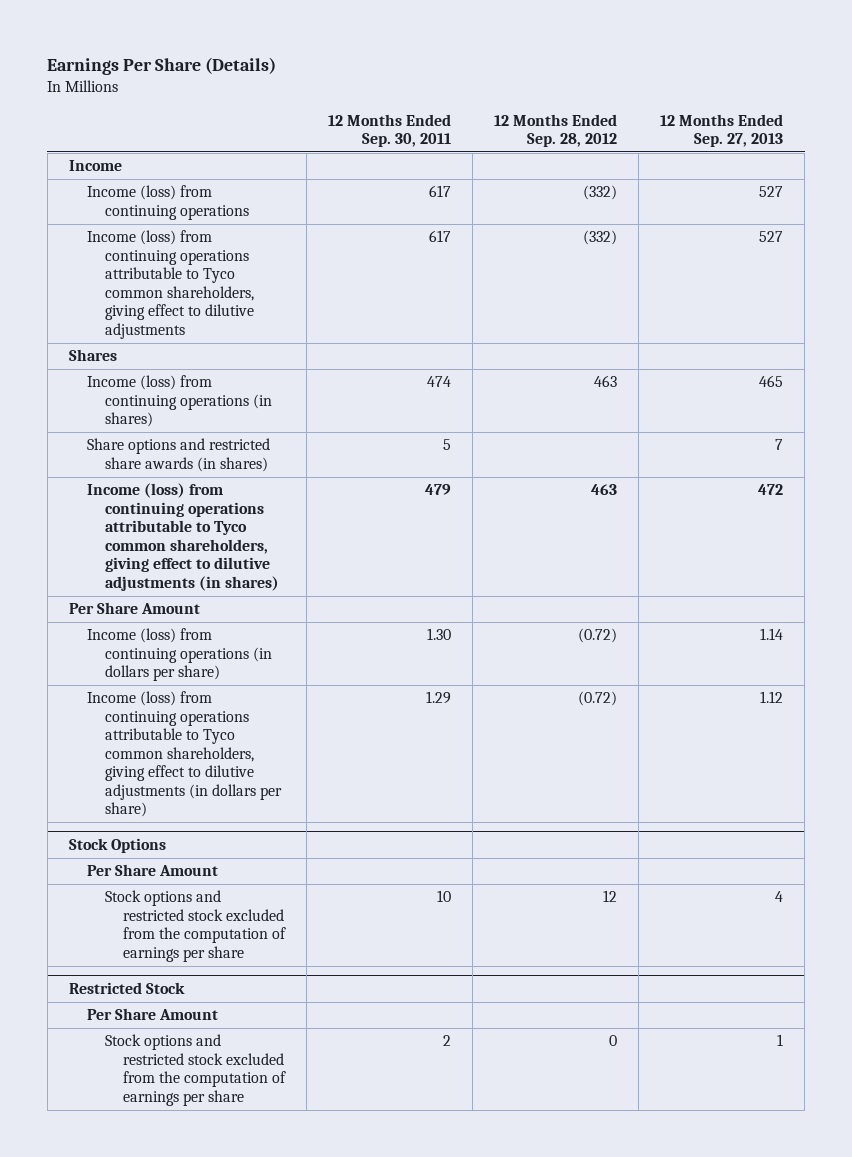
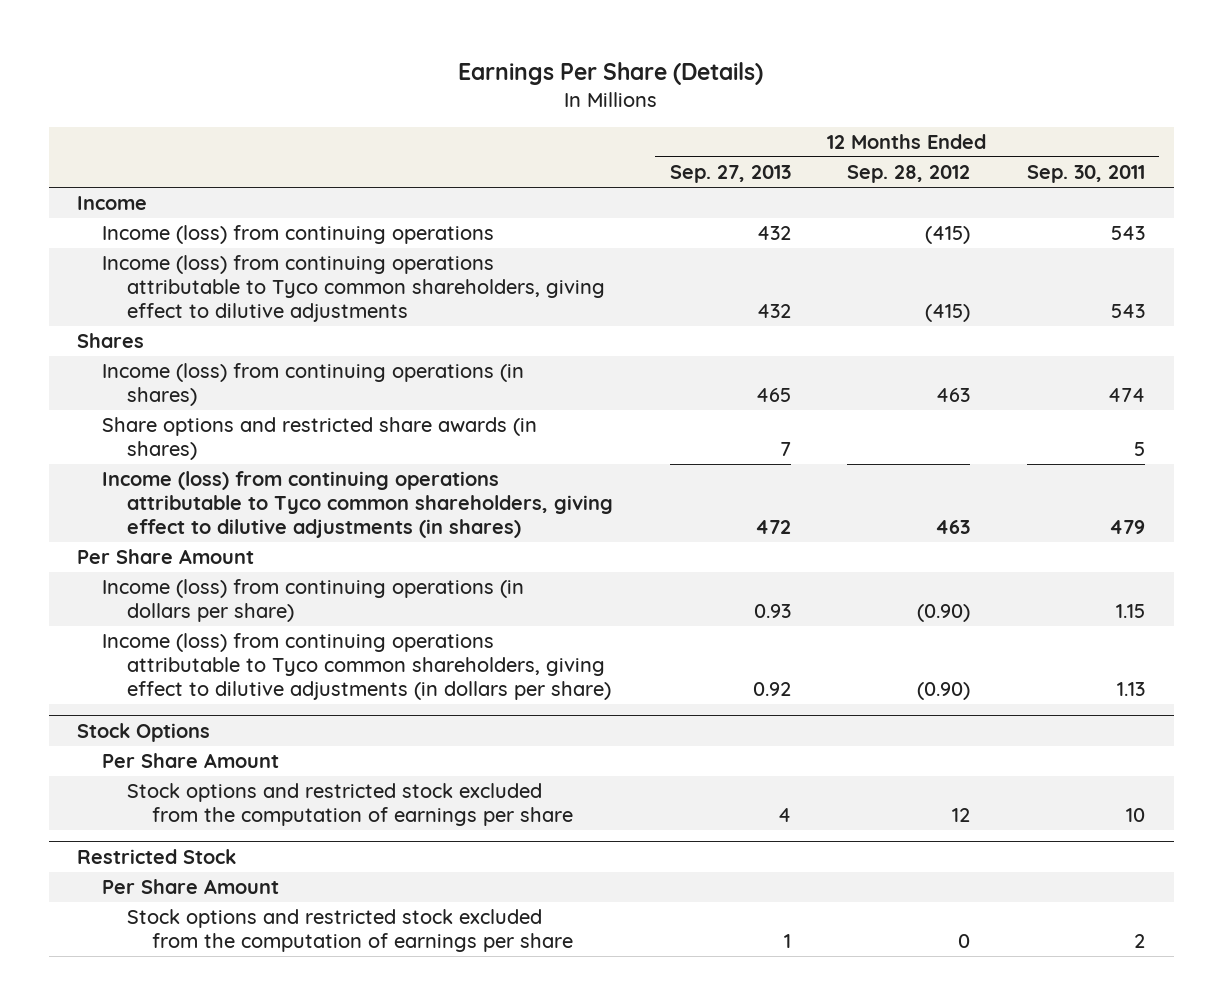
- | 12 Months Ended Sep. 30, 2011 | 12 Months Ended Sep. 28, 2012 | 12 Months Ended Sep. 27, 2013
+ | 12 Months Ended Sep. 27, 2013 | 12 Months Ended Sep. 28, 2012 | 12 Months Ended Sep. 30, 2011
- Income (loss) from continuing operations | 617 | (332) | 527
- Income (loss) from continuing operations attributable to Tyco common shareholders, giving effect to dilutive adjustments | 617 | (332) | 527
+ Income (loss) from continuing operations | 432 | (415) | 543
+ Income (loss) from continuing operations attributable to Tyco common shareholders, giving effect to dilutive adjustments | 432 | (415) | 543
- Income (loss) from continuing operations (in dollars per share) | 1.30 | (0.72) | 1.14
- Income (loss) from continuing operations attributable to Tyco common shareholders, giving effect to dilutive adjustments (in dollars per share) | 1.29 | (0.72) | 1.12
+ Income (loss) from continuing operations (in dollars per share) | 0.93 | (0.90) | 1.15
+ Income (loss) from continuing operations attributable to Tyco common shareholders, giving effect to dilutive adjustments (in dollars per share) | 0.92 | (0.90) | 1.13

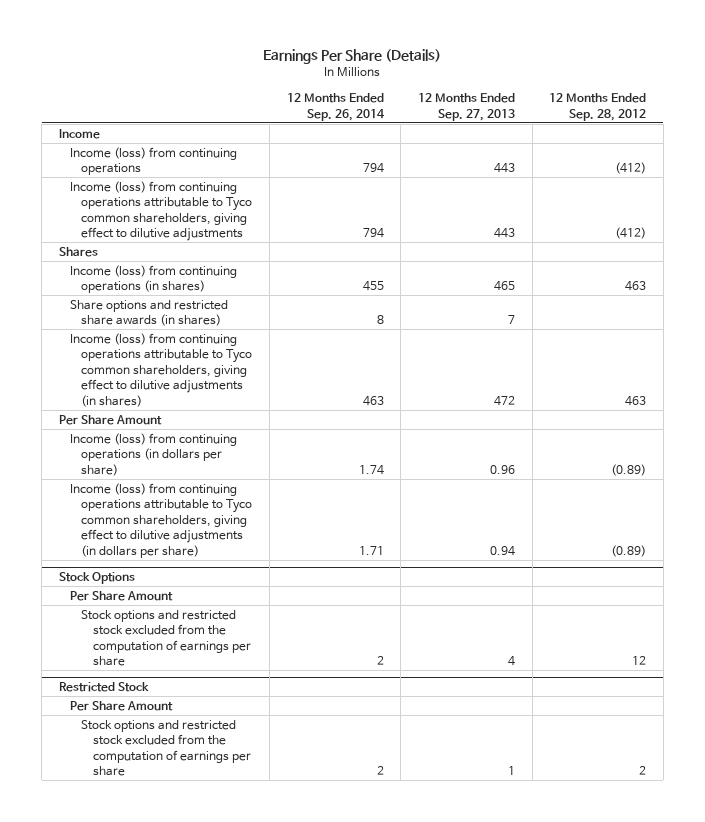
- | 12 Months Ended Sep. 27, 2013 | 12 Months Ended Sep. 28, 2012 | 12 Months Ended Sep. 30, 2011
+ | 12 Months Ended Sep. 26, 2014 | 12 Months Ended Sep. 27, 2013 | 12 Months Ended Sep. 28, 2012
- Income (loss) from continuing operations | 432 | (415) | 543
- Income (loss) from continuing operations attributable to Tyco common shareholders, giving effect to dilutive adjustments | 432 | (415) | 543
+ Income (loss) from continuing operations | 794 | 443 | (412)
+ Income (loss) from continuing operations attributable to Tyco common shareholders, giving effect to dilutive adjustments | 794 | 443 | (412)
- Income (loss) from continuing operations (in dollars per share) | 0.93 | (0.90) | 1.15
- Income (loss) from continuing operations attributable to Tyco common shareholders, giving effect to dilutive adjustments (in dollars per share) | 0.92 | (0.90) | 1.13
+ Income (loss) from continuing operations (in dollars per share) | 1.74 | 0.96 | (0.89)
+ Income (loss) from continuing operations attributable to Tyco common shareholders, giving effect to dilutive adjustments (in dollars per share) | 1.71 | 0.94 | (0.89)
@ Restricted Stock
- Stock options and restricted stock excluded from the computation of earnings per share | 1 | 0 | 2
+ Stock options and restricted stock excluded from the computation of earnings per share | 2 | 1 | 2

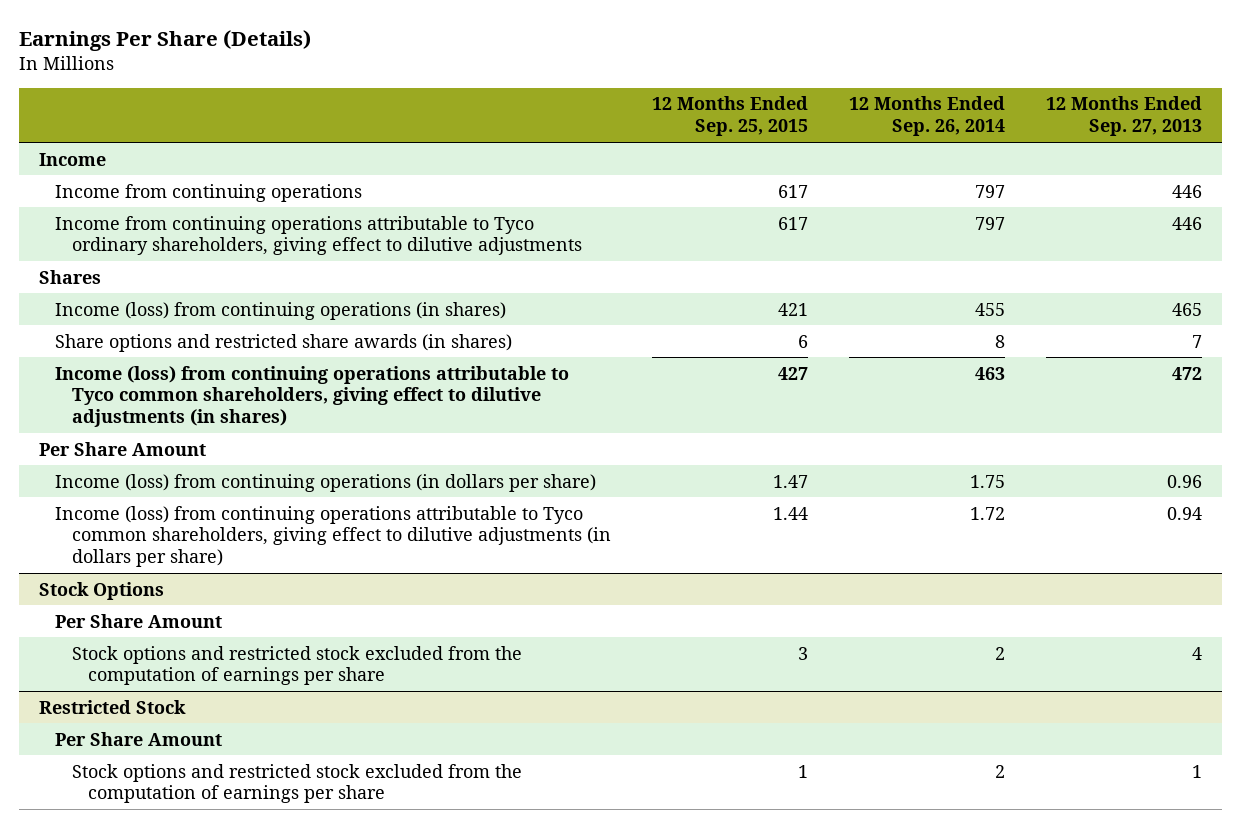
- | 12 Months Ended Sep. 26, 2014 | 12 Months Ended Sep. 27, 2013 | 12 Months Ended Sep. 28, 2012
+ | 12 Months Ended Sep. 25, 2015 | 12 Months Ended Sep. 26, 2014 | 12 Months Ended Sep. 27, 2013
- Income (loss) from continuing operations | 794 | 443 | (412)
- Income (loss) from continuing operations attributable to Tyco common shareholders, giving effect to dilutive adjustments | 794 | 443 | (412)
+ Income from continuing operations | 617 | 797 | 446
+ Income from continuing operations attributable to Tyco ordinary shareholders, giving effect to dilutive adjustments | 617 | 797 | 446
- Income (loss) from continuing operations (in dollars per share) | 1.74 | 0.96 | (0.89)
- Income (loss) from continuing operations attributable to Tyco common shareholders, giving effect to dilutive adjustments (in dollars per share) | 1.71 | 0.94 | (0.89)
+ Income (loss) from continuing operations (in dollars per share) | 1.47 | 1.75 | 0.96
+ Income (loss) from continuing operations attributable to Tyco common shareholders, giving effect to dilutive adjustments (in dollars per share) | 1.44 | 1.72 | 0.94

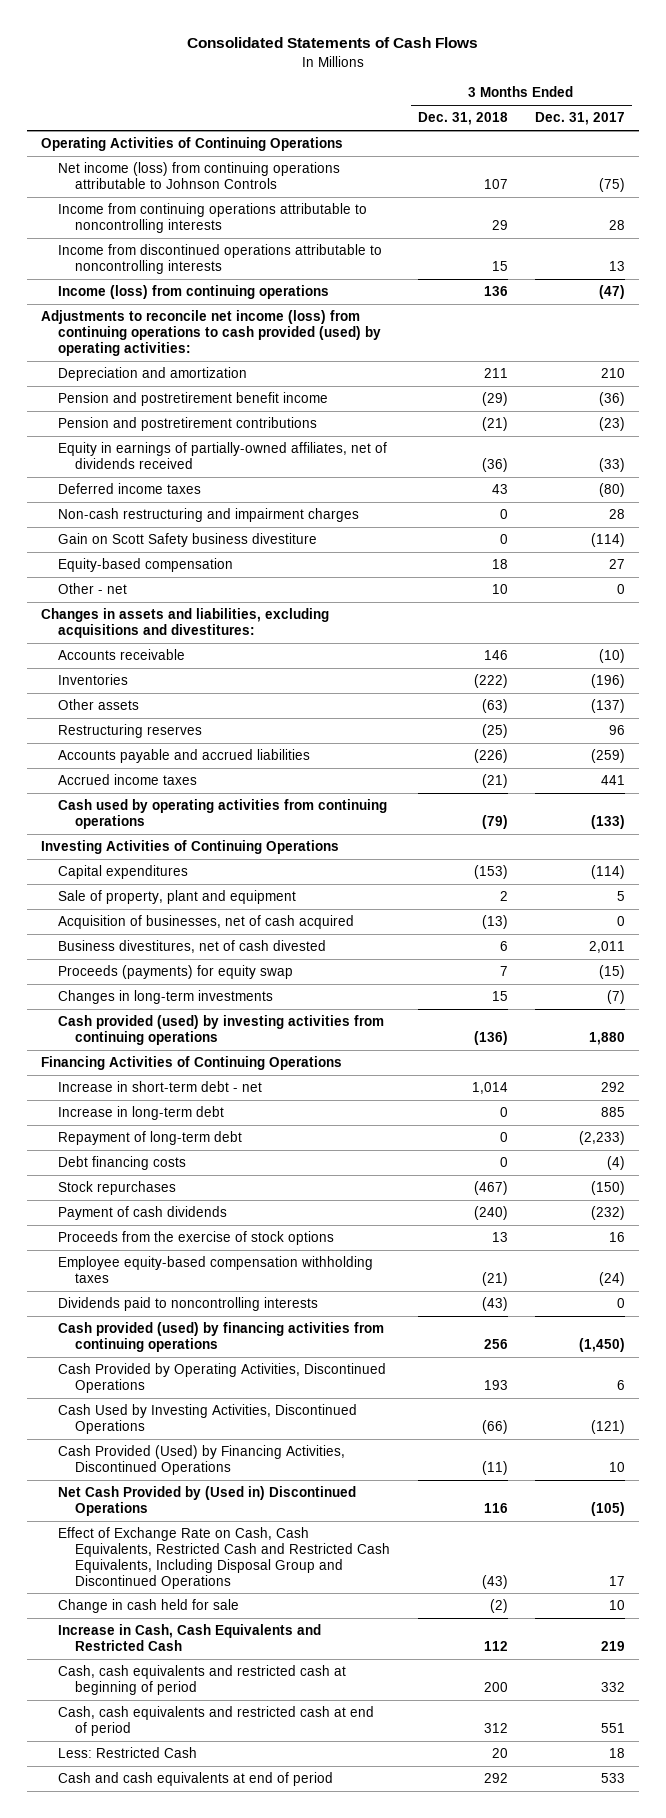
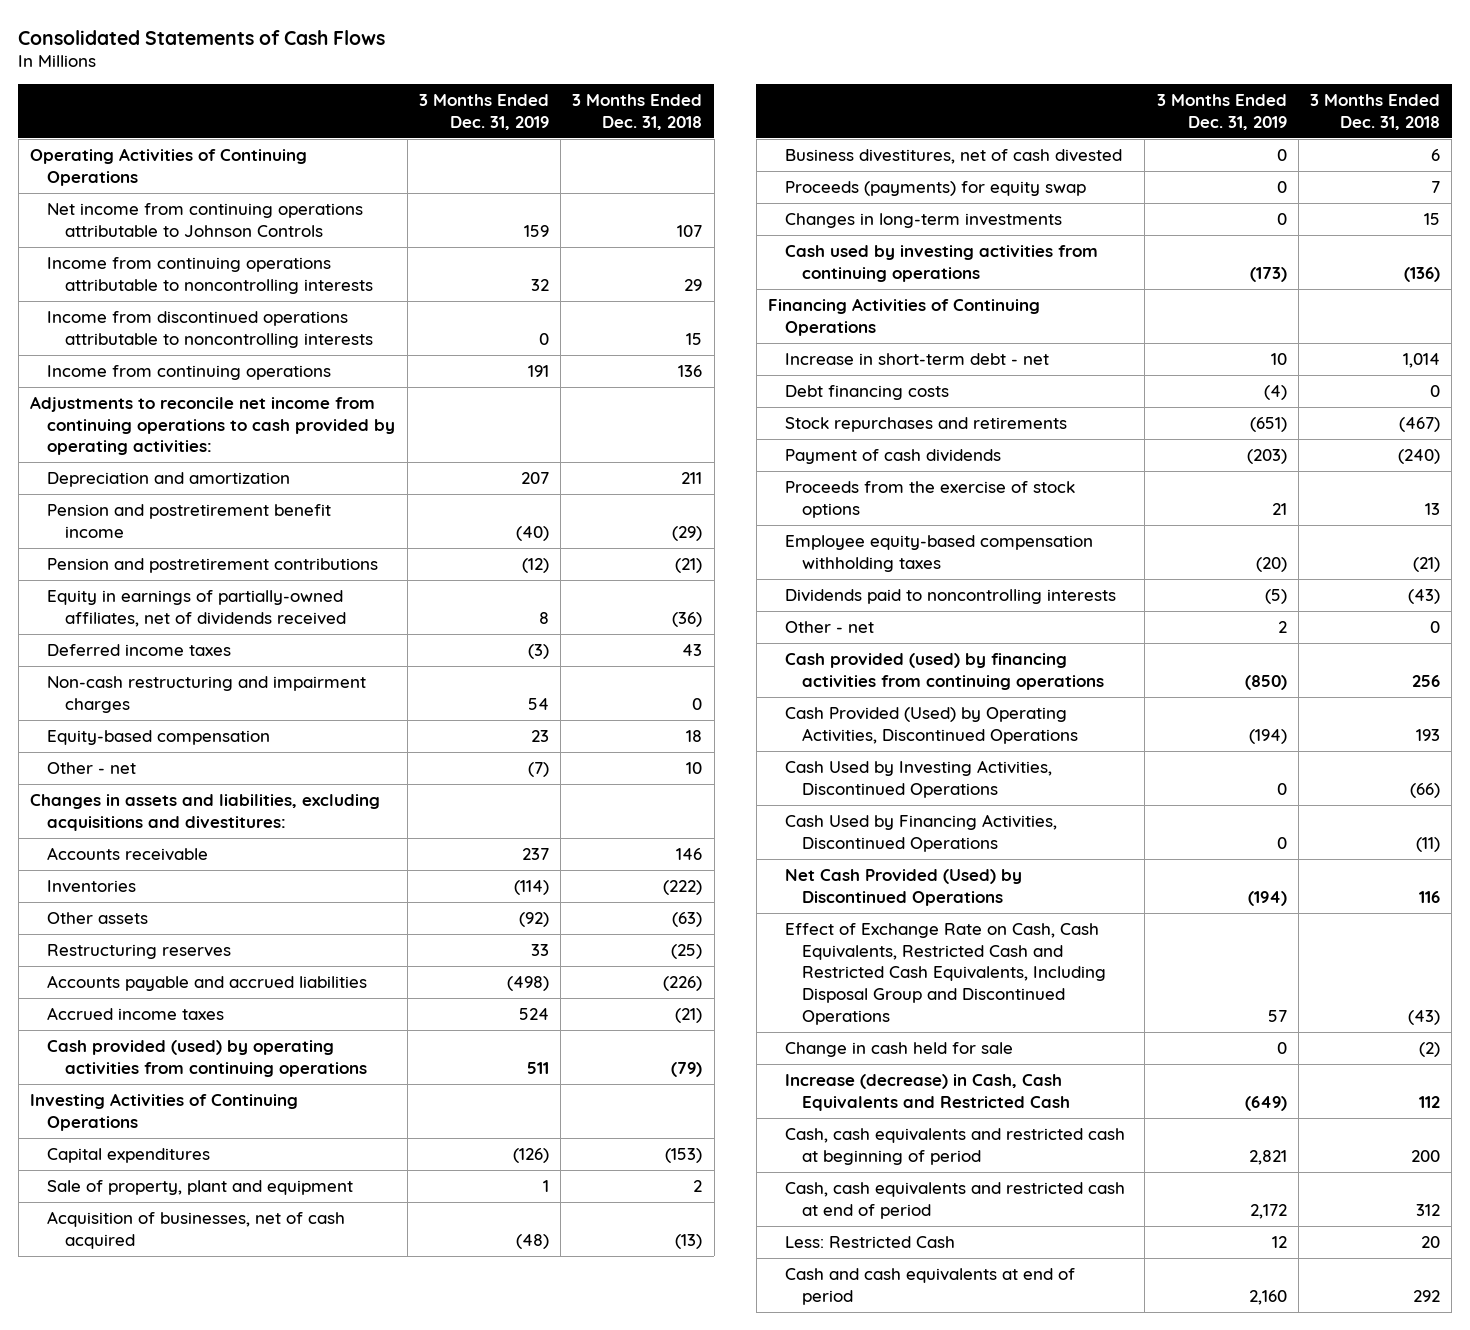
- | 3 Months Ended Dec. 31, 2018 | 3 Months Ended Dec. 31, 2017
+ | 3 Months Ended Dec. 31, 2019 | 3 Months Ended Dec. 31, 2018
- Net income (loss) from continuing operations attributable to Johnson Controls | 107 | (75)
+ Net income from continuing operations attributable to Johnson Controls | 159 | 107
- Income (loss) from continuing operations | 136 | (47)
- Adjustments to reconcile net income (loss) from continuing operations to cash provided (used) by operating activities:
+ Income from continuing operations | 191 | 136
+ Adjustments to reconcile net income from continuing operations to cash provided by operating activities:
- Gain on Scott Safety business divestiture | 0 | (114)
- Cash used by operating activities from continuing operations | (79) | (133)
+ Cash provided (used) by operating activities from continuing operations | 511 | (79)
- Cash provided (used) by investing activities from continuing operations | (136) | 1,880
+ Cash used by investing activities from continuing operations | (173) | (136)
- Increase in long-term debt | 0 | 885
- Repayment of long-term debt | 0 | (2,233)
- Stock repurchases | (467) | (150)
+ Stock repurchases and retirements | (651) | (467)
+ Other - net | 2 | 0
- Cash Provided by Operating Activities, Discontinued Operations | 193 | 6
+ Cash Provided (Used) by Operating Activities, Discontinued Operations | (194) | 193
- Cash Provided (Used) by Financing Activities, Discontinued Operations | (11) | 10
- Net Cash Provided by (Used in) Discontinued Operations | 116 | (105)
+ Cash Used by Financing Activities, Discontinued Operations | 0 | (11)
+ Net Cash Provided (Used) by Discontinued Operations | (194) | 116
- Increase in Cash, Cash Equivalents and Restricted Cash | 112 | 219
+ Increase (decrease) in Cash, Cash Equivalents and Restricted Cash | (649) | 112

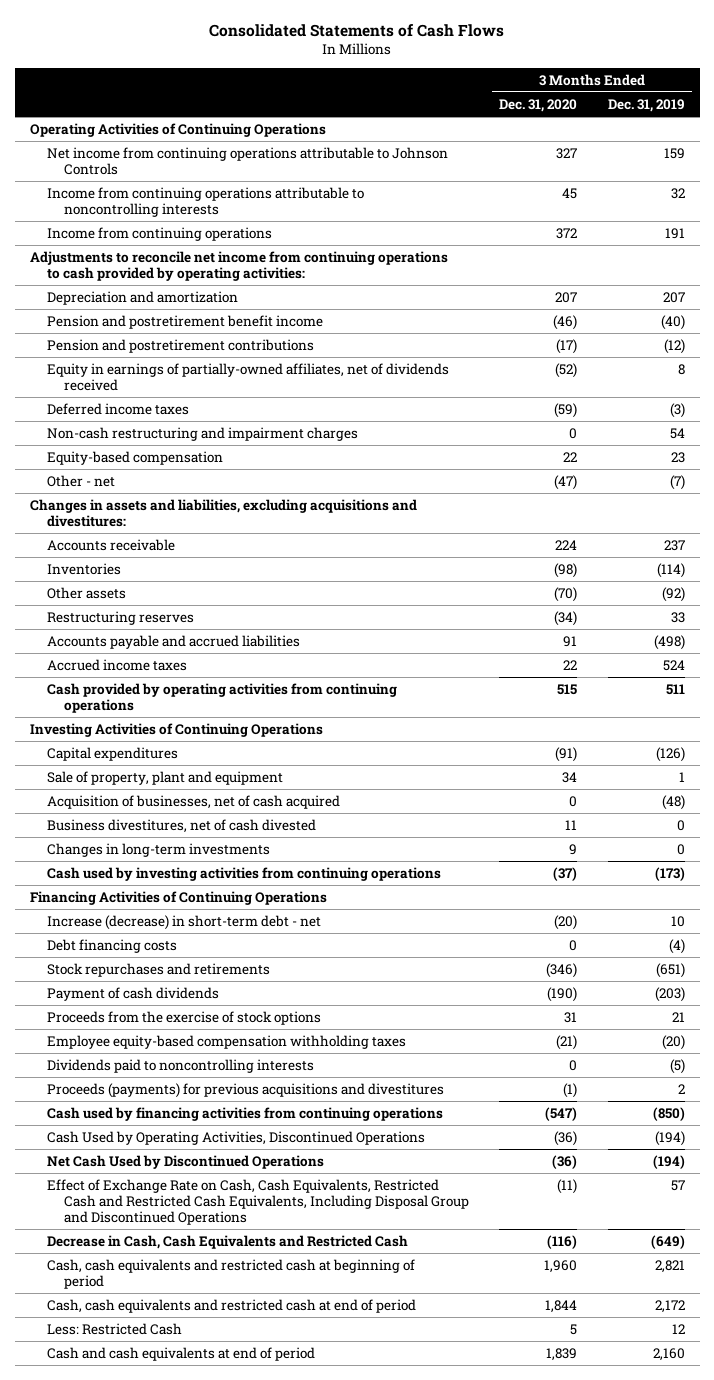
- | 3 Months Ended Dec. 31, 2019 | 3 Months Ended Dec. 31, 2018
+ | 3 Months Ended Dec. 31, 2020 | 3 Months Ended Dec. 31, 2019
- Income from discontinued operations attributable to noncontrolling interests | 0 | 15
- Cash provided (used) by operating activities from continuing operations | 511 | (79)
+ Cash provided by operating activities from continuing operations | 515 | 511
- Proceeds (payments) for equity swap | 0 | 7
- Increase in short-term debt - net | 10 | 1,014
+ Increase (decrease) in short-term debt - net | (20) | 10
- Other - net | 2 | 0
- Cash provided (used) by financing activities from continuing operations | (850) | 256
- Cash Provided (Used) by Operating Activities, Discontinued Operations | (194) | 193
- Cash Used by Investing Activities, Discontinued Operations | 0 | (66)
- Cash Used by Financing Activities, Discontinued Operations | 0 | (11)
- Net Cash Provided (Used) by Discontinued Operations | (194) | 116
+ Proceeds (payments) for previous acquisitions and divestitures | (1) | 2
+ Cash used by financing activities from continuing operations | (547) | (850)
+ Cash Used by Operating Activities, Discontinued Operations | (36) | (194)
+ Net Cash Used by Discontinued Operations | (36) | (194)
- Change in cash held for sale | 0 | (2)
- Increase (decrease) in Cash, Cash Equivalents and Restricted Cash | (649) | 112
+ Decrease in Cash, Cash Equivalents and Restricted Cash | (116) | (649)

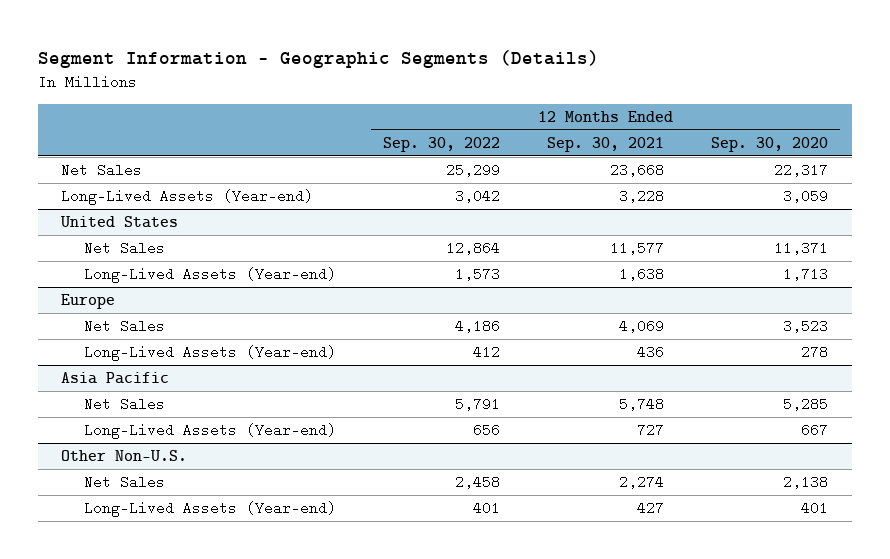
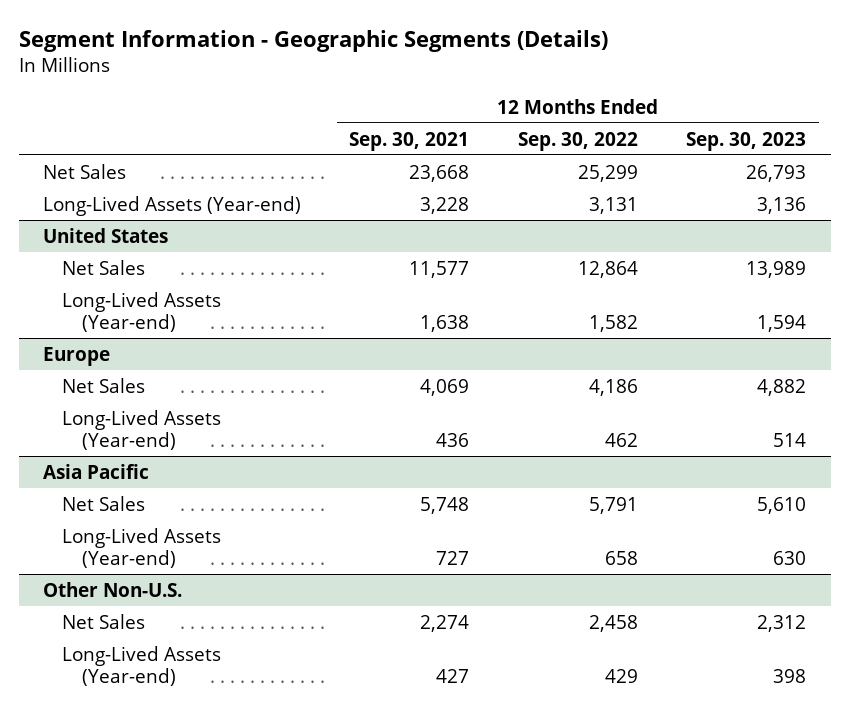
- | 12 Months Ended Sep. 30, 2022 | 12 Months Ended Sep. 30, 2021 | 12 Months Ended Sep. 30, 2020
+ | 12 Months Ended Sep. 30, 2021 | 12 Months Ended Sep. 30, 2022 | 12 Months Ended Sep. 30, 2023
- Long-Lived Assets (Year-end) | 3,042 | 3,228 | 3,059
+ Long-Lived Assets (Year-end) | 3,228 | 3,131 | 3,136
@ United States
- Long-Lived Assets (Year-end) | 1,573 | 1,638 | 1,713
+ Long-Lived Assets (Year-end) | 1,638 | 1,582 | 1,594
@ Europe
- Long-Lived Assets (Year-end) | 412 | 436 | 278
+ Long-Lived Assets (Year-end) | 436 | 462 | 514
@ Asia Pacific
- Long-Lived Assets (Year-end) | 656 | 727 | 667
+ Long-Lived Assets (Year-end) | 727 | 658 | 630
@ Other Non-U.S.
- Long-Lived Assets (Year-end) | 401 | 427 | 401
+ Long-Lived Assets (Year-end) | 427 | 429 | 398

